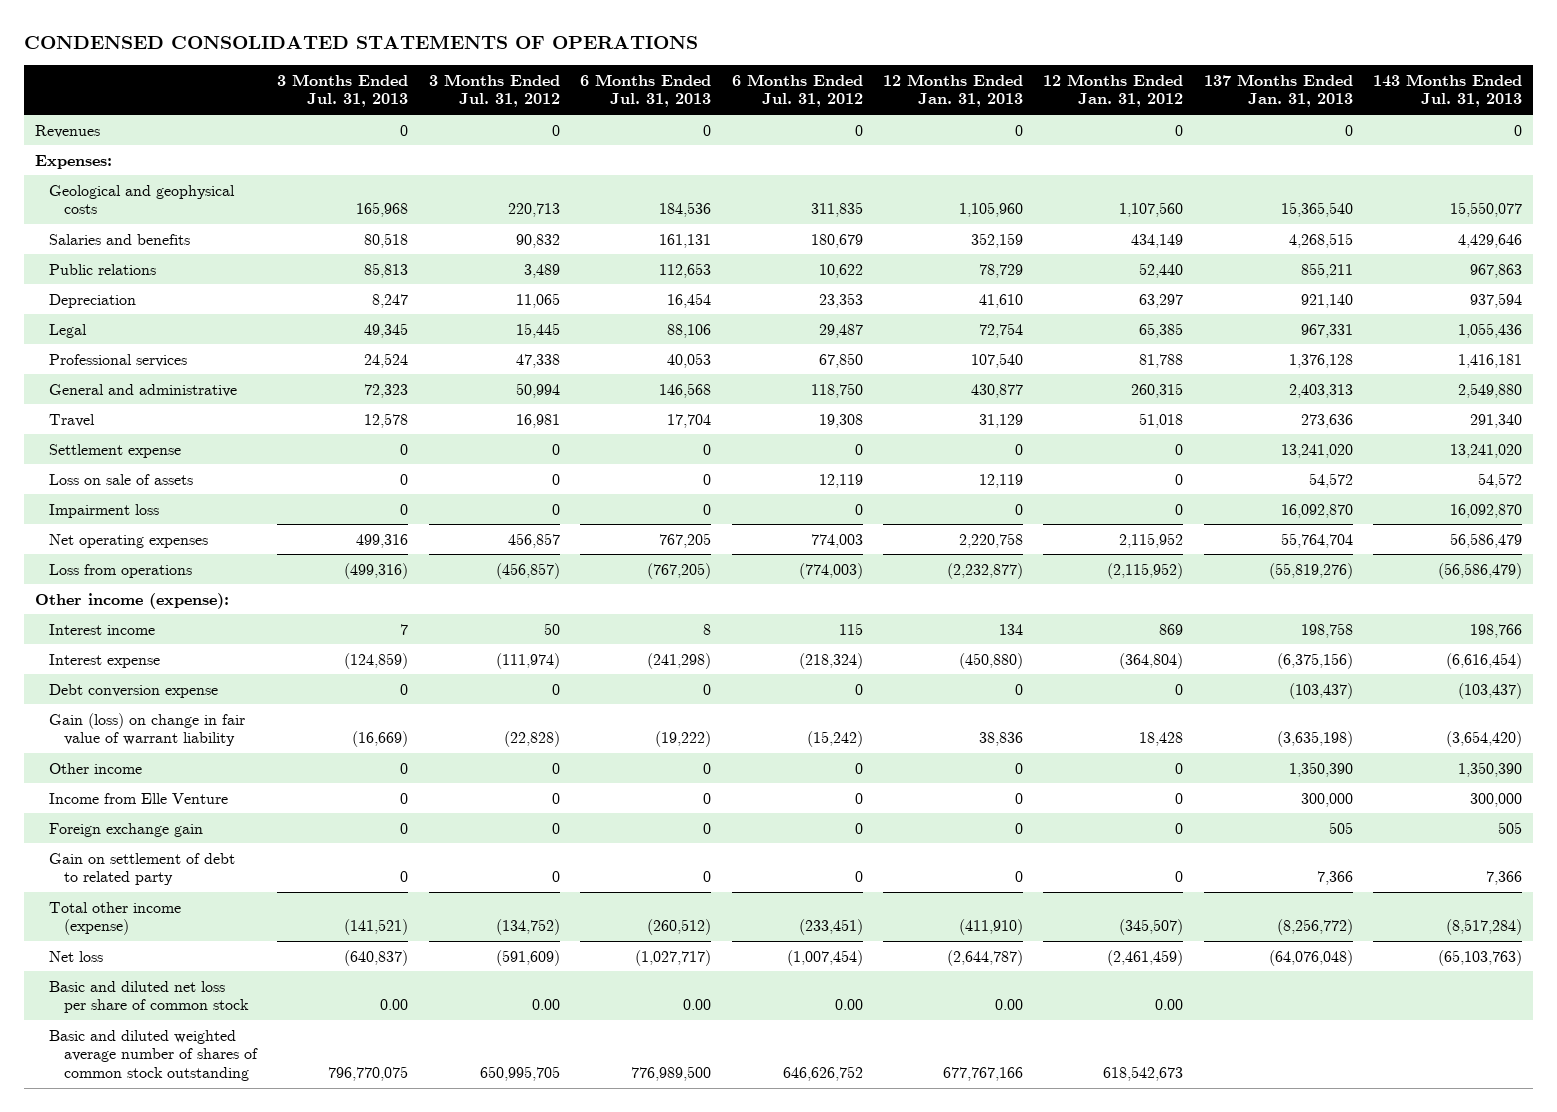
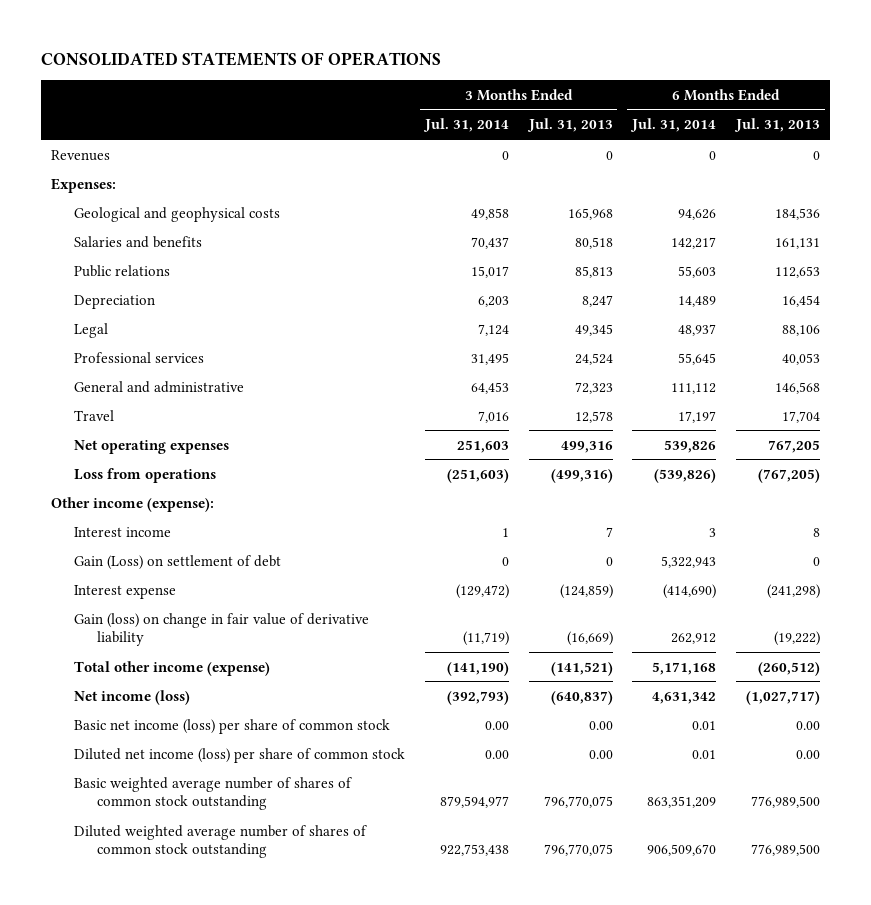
- CONDENSED CONSOLIDATED STATEMENTS OF OPERATIONS
+ CONSOLIDATED STATEMENTS OF OPERATIONS
- | 3 Months Ended Jul. 31, 2013 | 3 Months Ended Jul. 31, 2012 | 6 Months Ended Jul. 31, 2013 | 6 Months Ended Jul. 31, 2012 | 12 Months Ended Jan. 31, 2013 | 12 Months Ended Jan. 31, 2012 | 137 Months Ended Jan. 31, 2013 | 143 Months Ended Jul. 31, 2013
+ | 3 Months Ended Jul. 31, 2014 | 3 Months Ended Jul. 31, 2013 | 6 Months Ended Jul. 31, 2014 | 6 Months Ended Jul. 31, 2013
- Settlement expense | 0 | 0 | 0 | 0 | 0 | 0 | 13,241,020 | 13,241,020
- Loss on sale of assets | 0 | 0 | 0 | 12,119 | 12,119 | 0 | 54,572 | 54,572
- Impairment loss | 0 | 0 | 0 | 0 | 0 | 0 | 16,092,870 | 16,092,870
+ Gain (Loss) on settlement of debt | 0 | 0 | 5,322,943 | 0
- Debt conversion expense | 0 | 0 | 0 | 0 | 0 | 0 | (103,437) | (103,437)
- Gain (loss) on change in fair value of warrant liability | (16,669) | (22,828) | (19,222) | (15,242) | 38,836 | 18,428 | (3,635,198) | (3,654,420)
- Other income | 0 | 0 | 0 | 0 | 0 | 0 | 1,350,390 | 1,350,390
- Income from Elle Venture | 0 | 0 | 0 | 0 | 0 | 0 | 300,000 | 300,000
- Foreign exchange gain | 0 | 0 | 0 | 0 | 0 | 0 | 505 | 505
- Gain on settlement of debt to related party | 0 | 0 | 0 | 0 | 0 | 0 | 7,366 | 7,366
+ Gain (loss) on change in fair value of derivative liability | (11,719) | (16,669) | 262,912 | (19,222)
- Net loss | (640,837) | (591,609) | (1,027,717) | (1,007,454) | (2,644,787) | (2,461,459) | (64,076,048) | (65,103,763)
- Basic and diluted net loss per share of common stock | 0.00 | 0.00 | 0.00 | 0.00 | 0.00 | 0.00 | |
- Basic and diluted weighted average number of shares of common stock outstanding | 796,770,075 | 650,995,705 | 776,989,500 | 646,626,752 | 677,767,166 | 618,542,673 | |
+ Net income (loss) | (392,793) | (640,837) | 4,631,342 | (1,027,717)
+ Basic net income (loss) per share of common stock | 0.00 | 0.00 | 0.01 | 0.00
+ Diluted net income (loss) per share of common stock | 0.00 | 0.00 | 0.01 | 0.00
+ Basic weighted average number of shares of common stock outstanding | 879,594,977 | 796,770,075 | 863,351,209 | 776,989,500
+ Diluted weighted average number of shares of common stock outstanding | 922,753,438 | 796,770,075 | 906,509,670 | 776,989,500

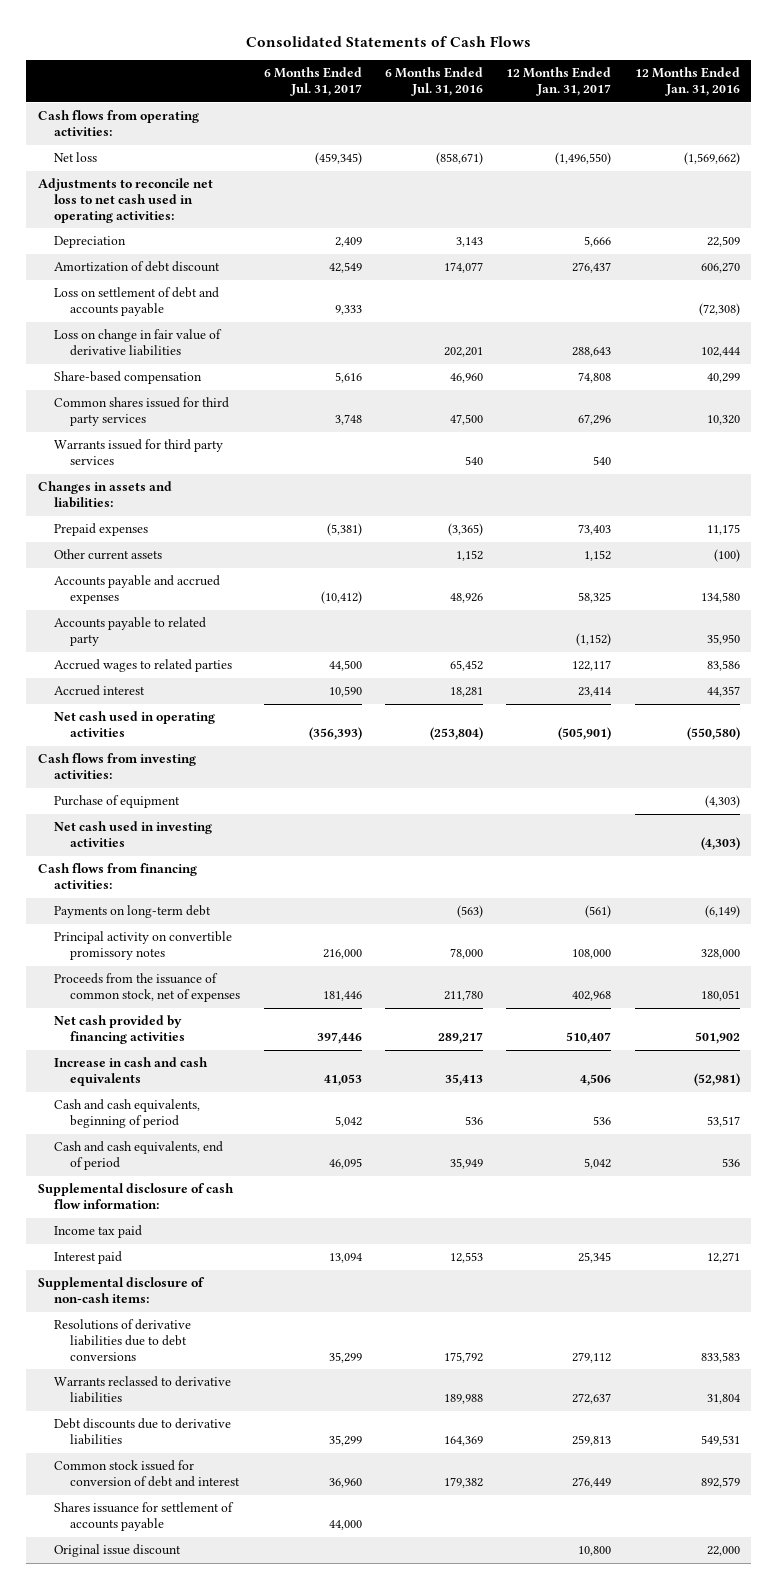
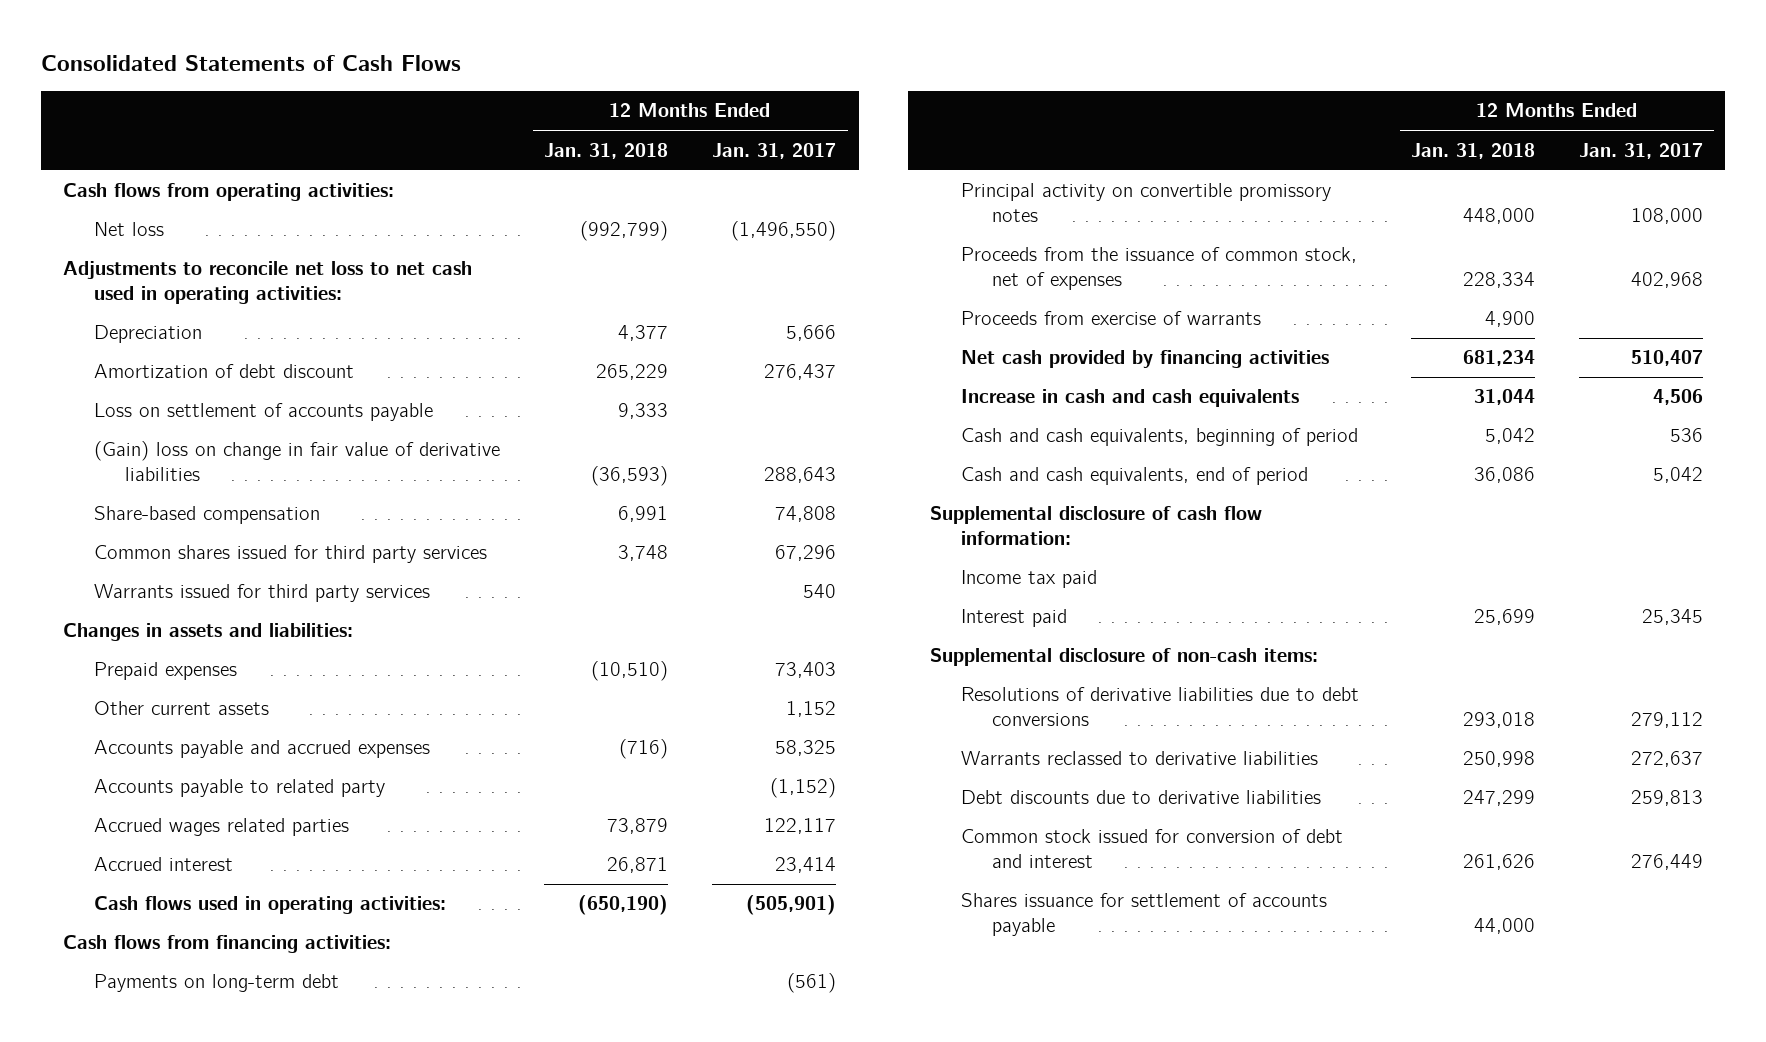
- | 6 Months Ended Jul. 31, 2017 | 6 Months Ended Jul. 31, 2016 | 12 Months Ended Jan. 31, 2017 | 12 Months Ended Jan. 31, 2016
+ | 12 Months Ended Jan. 31, 2018 | 12 Months Ended Jan. 31, 2017
- Loss on settlement of debt and accounts payable | 9,333 | | | (72,308)
- Loss on change in fair value of derivative liabilities | | 202,201 | 288,643 | 102,444
+ Loss on settlement of accounts payable | 9,333 |
+ (Gain) loss on change in fair value of derivative liabilities | (36,593) | 288,643
- Accrued wages to related parties | 44,500 | 65,452 | 122,117 | 83,586
+ Accrued wages related parties | 73,879 | 122,117
- Net cash used in operating activities | (356,393) | (253,804) | (505,901) | (550,580)
- Cash flows from investing activities:
- Purchase of equipment | | | | (4,303)
- Net cash used in investing activities | | | | (4,303)
+ Cash flows used in operating activities: | (650,190) | (505,901)
+ Proceeds from exercise of warrants | 4,900 |
- Original issue discount | | | 10,800 | 22,000

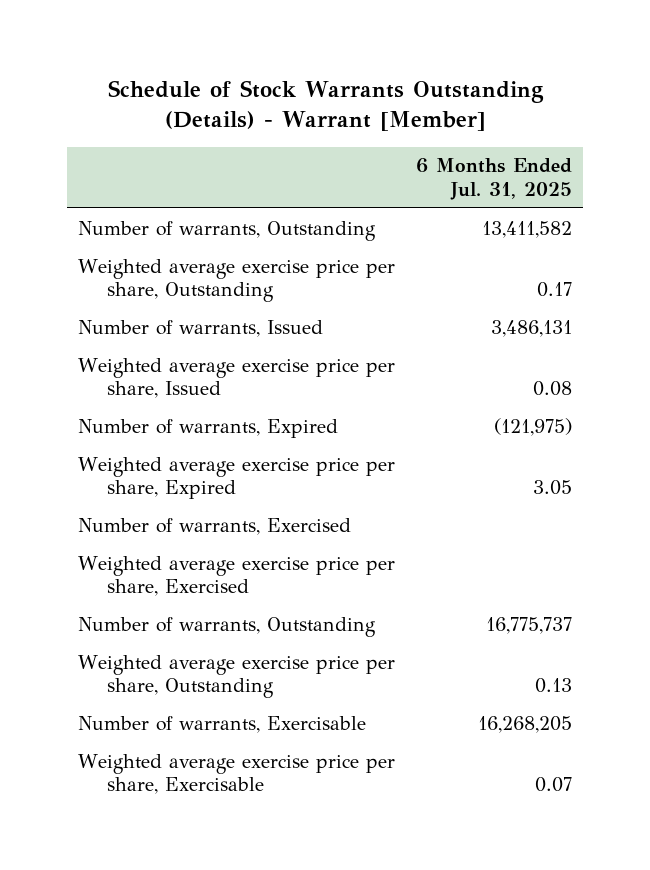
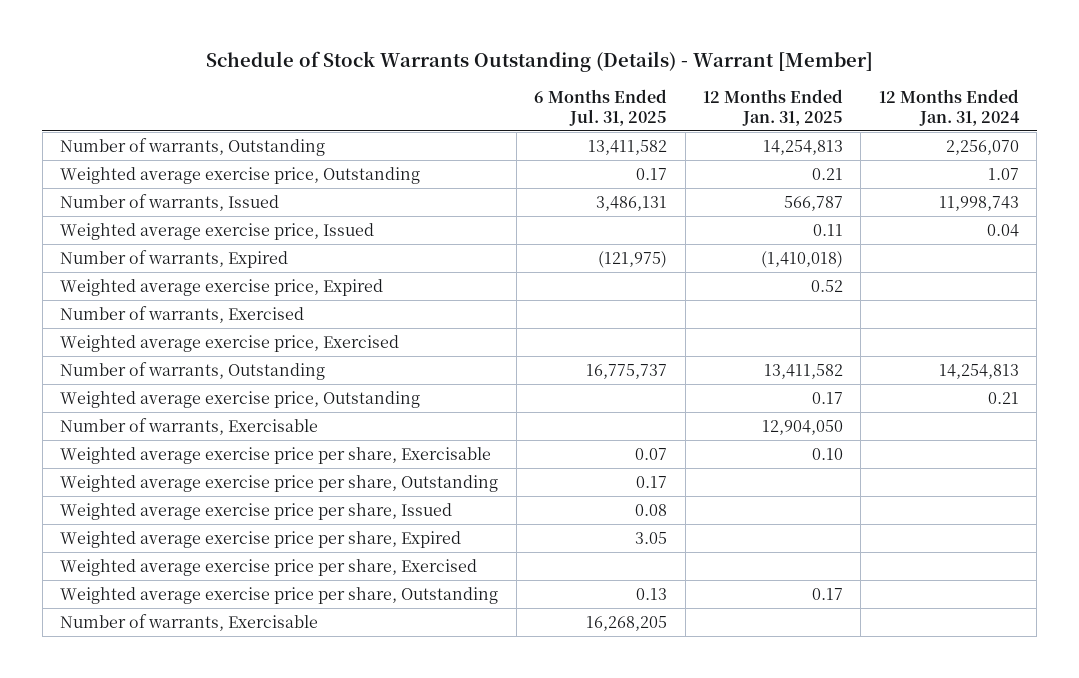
- | 6 Months Ended Jul. 31, 2025
+ | 6 Months Ended Jul. 31, 2025 | 12 Months Ended Jan. 31, 2025 | 12 Months Ended Jan. 31, 2024
+ Weighted average exercise price, Outstanding | 0.17 | 0.21 | 1.07
+ Weighted average exercise price, Issued | | 0.11 | 0.04
+ Weighted average exercise price, Expired | | 0.52 |
+ Weighted average exercise price, Exercised
+ Weighted average exercise price, Outstanding | | 0.17 | 0.21
+ Number of warrants, Exercisable | | 12,904,050 |
moved up: Weighted average exercise price per share, Exercisable | 0.07 | 0.10 |
moved down: Weighted average exercise price per share, Outstanding | 0.17 | |
moved down: Weighted average exercise price per share, Issued | 0.08 | |
moved down: Weighted average exercise price per share, Expired | 3.05 | |
moved down: Weighted average exercise price per share, Exercised

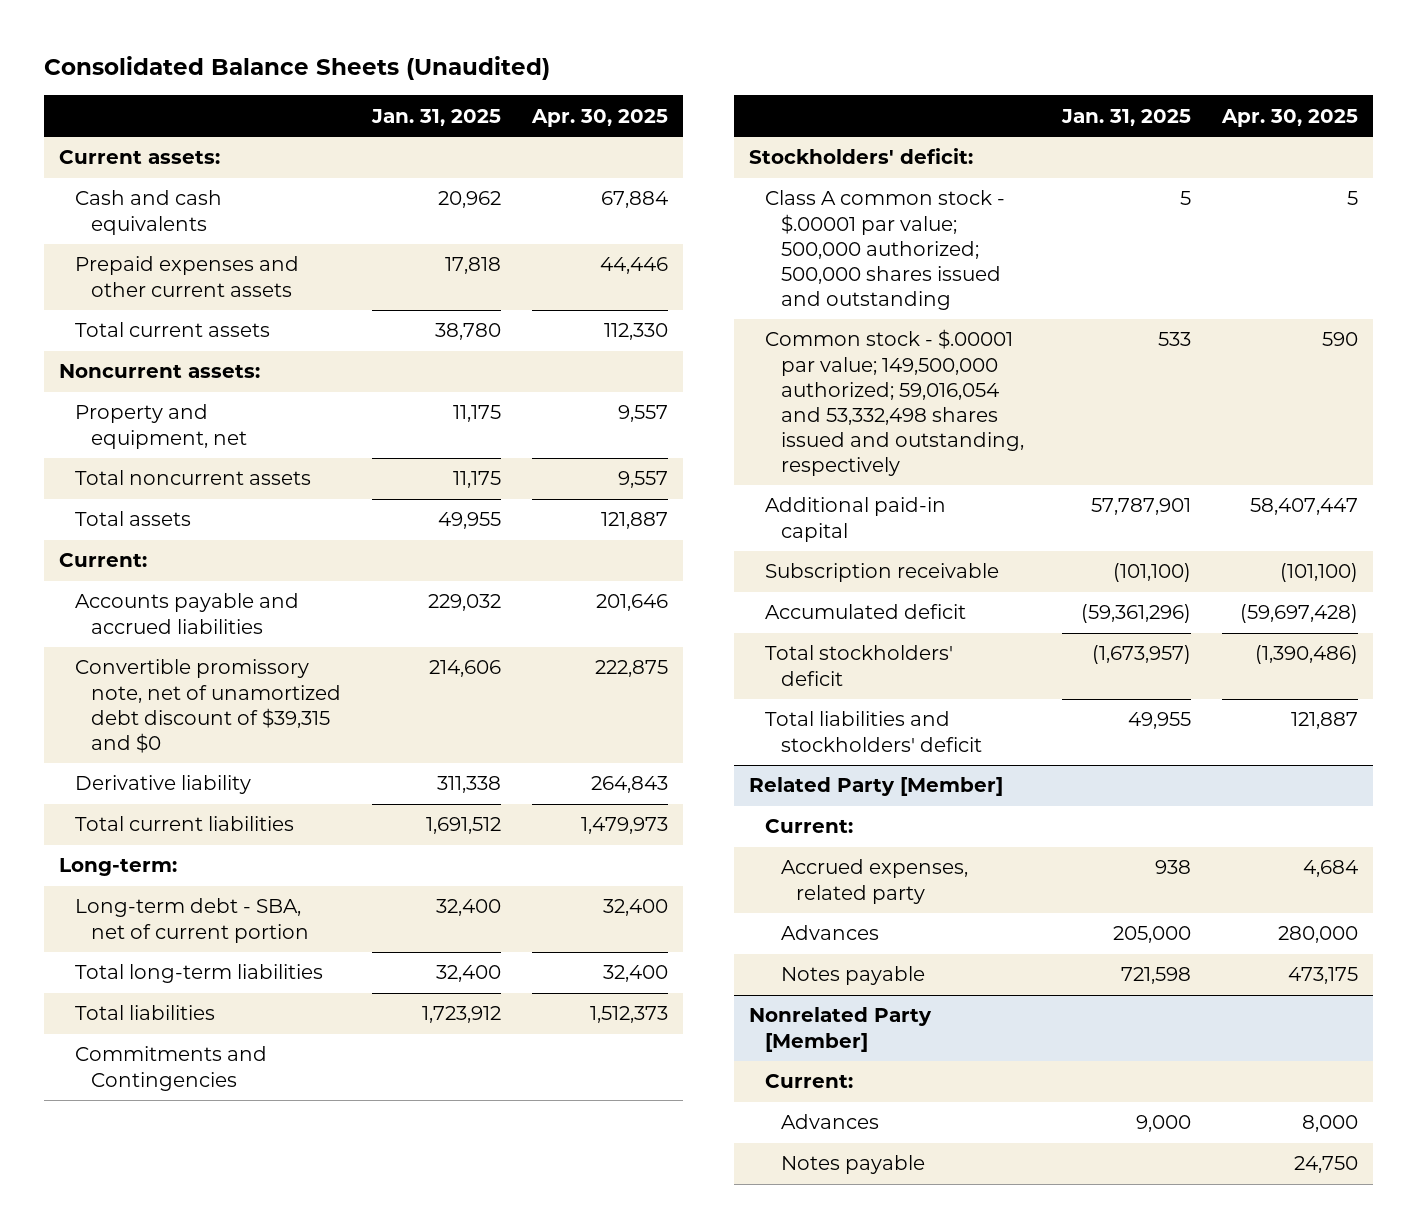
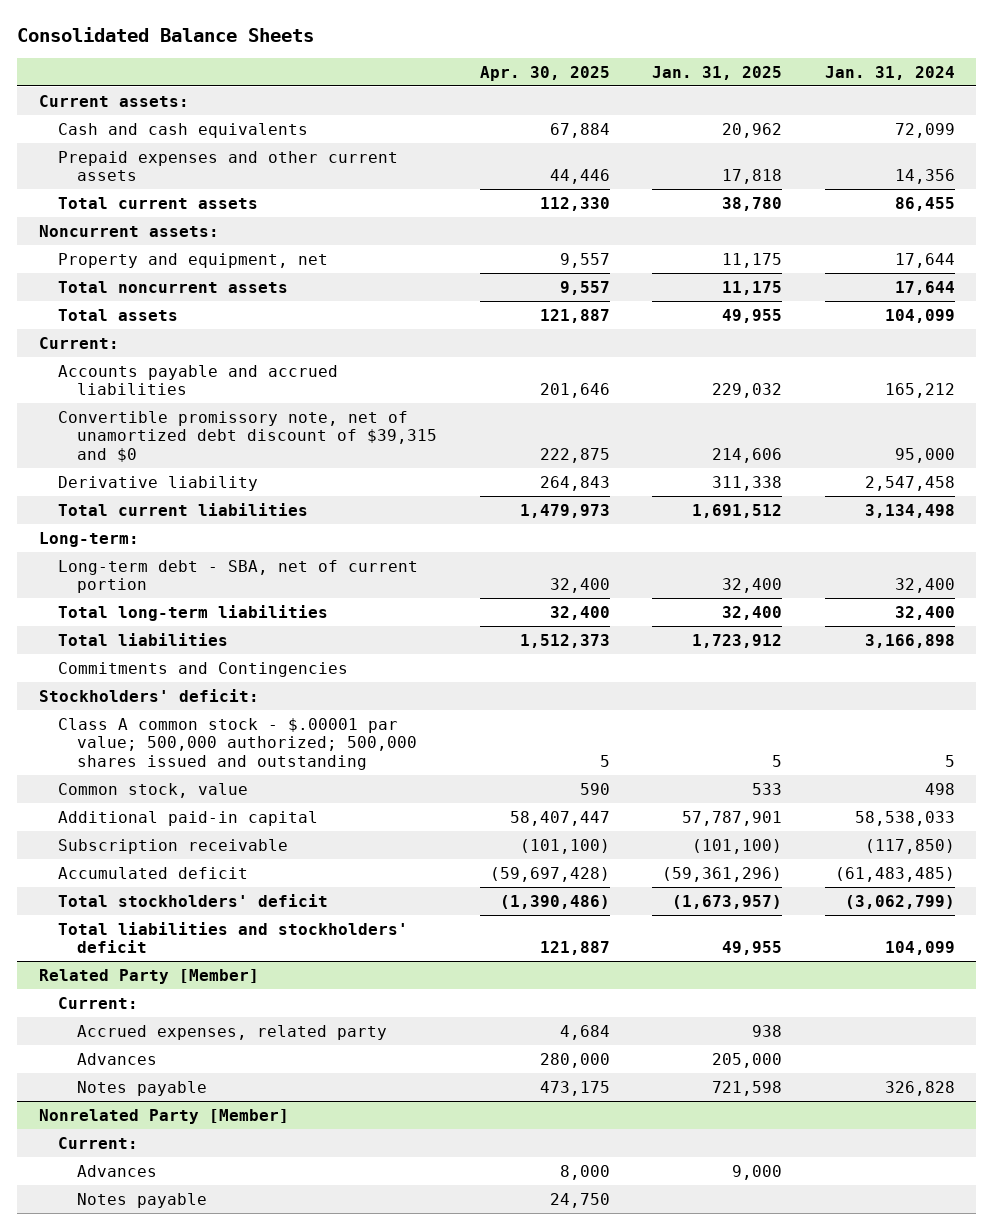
- Consolidated Balance Sheets (Unaudited)
+ Consolidated Balance Sheets
- | Jan. 31, 2025 | Apr. 30, 2025
+ | Apr. 30, 2025 | Jan. 31, 2025 | Jan. 31, 2024
- Common stock - $.00001 par value; 149,500,000 authorized; 59,016,054 and 53,332,498 shares issued and outstanding, respectively | 533 | 590
+ Common stock, value | 590 | 533 | 498

